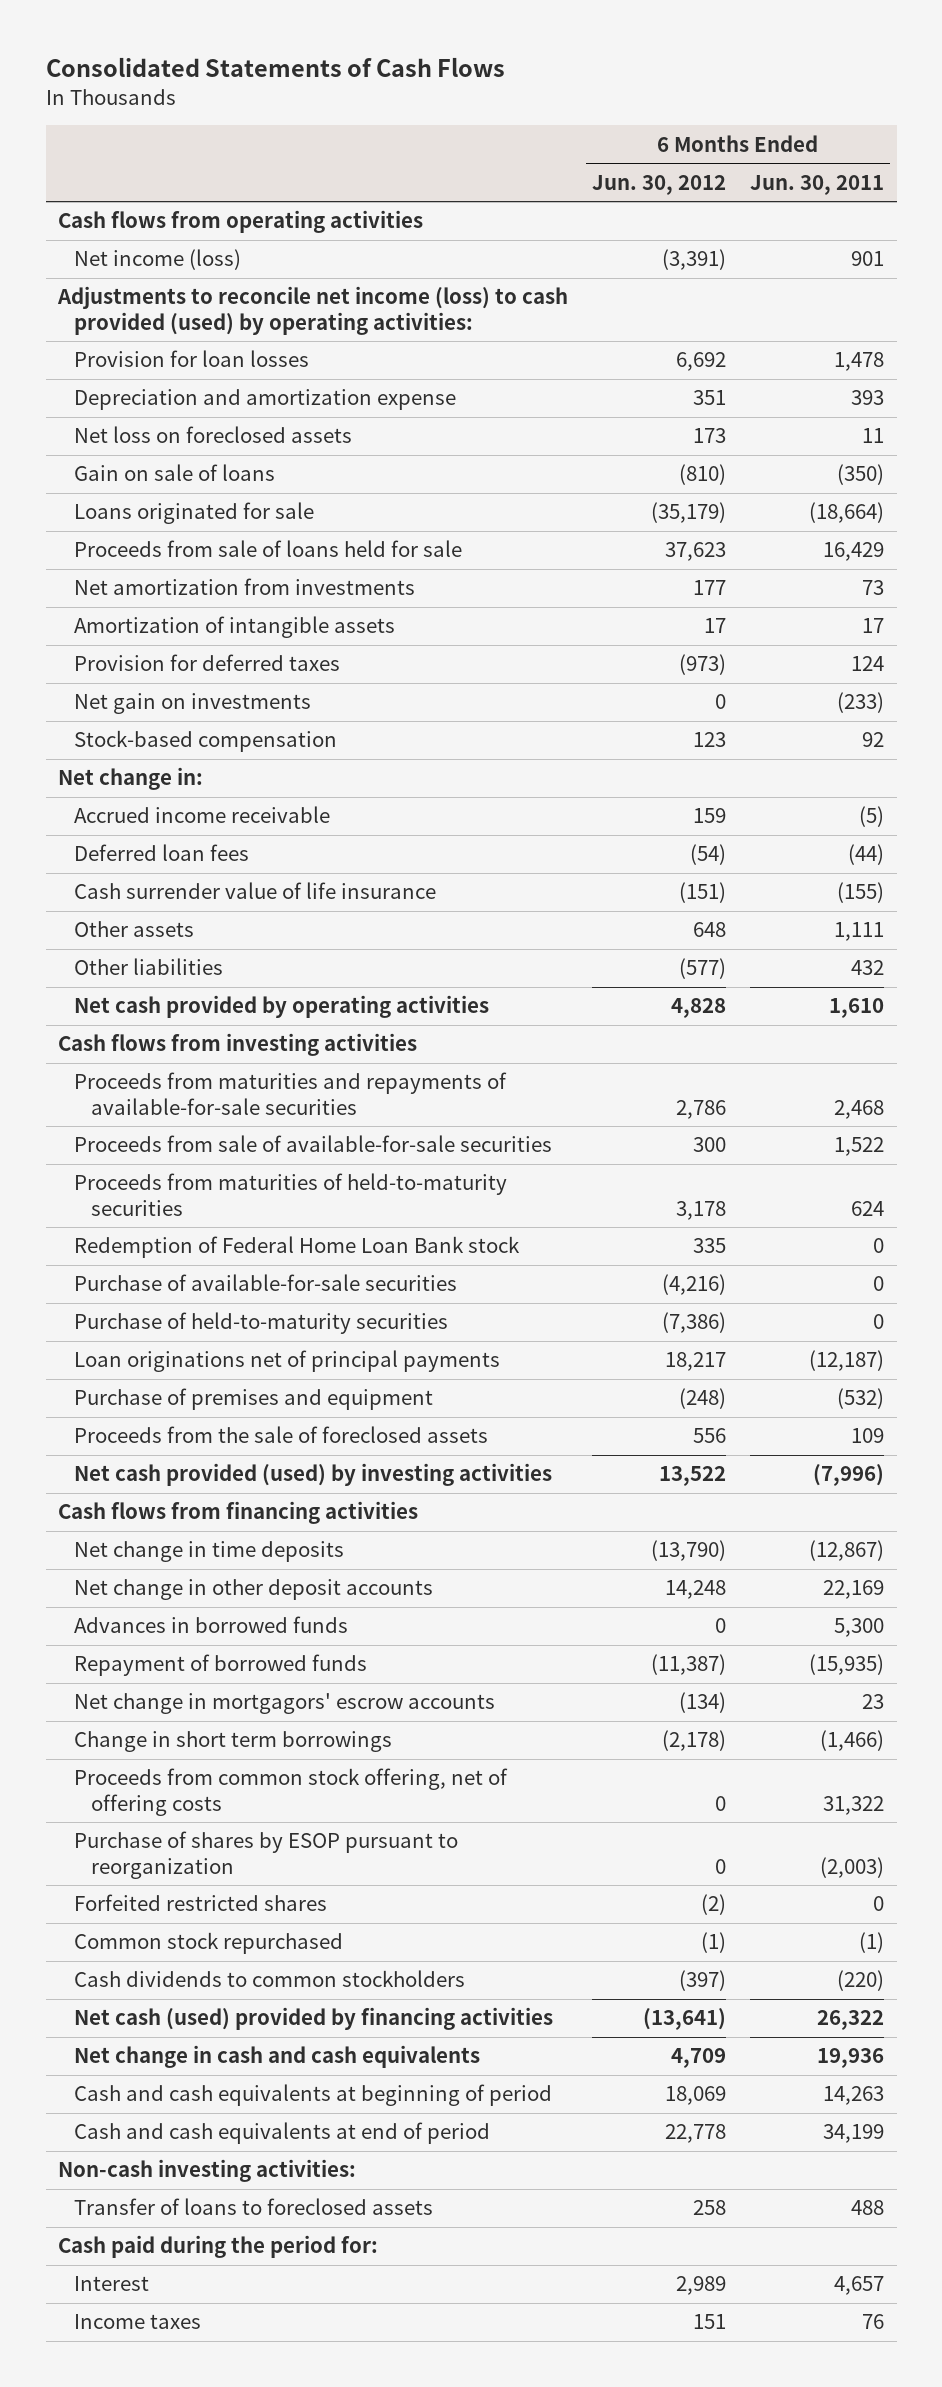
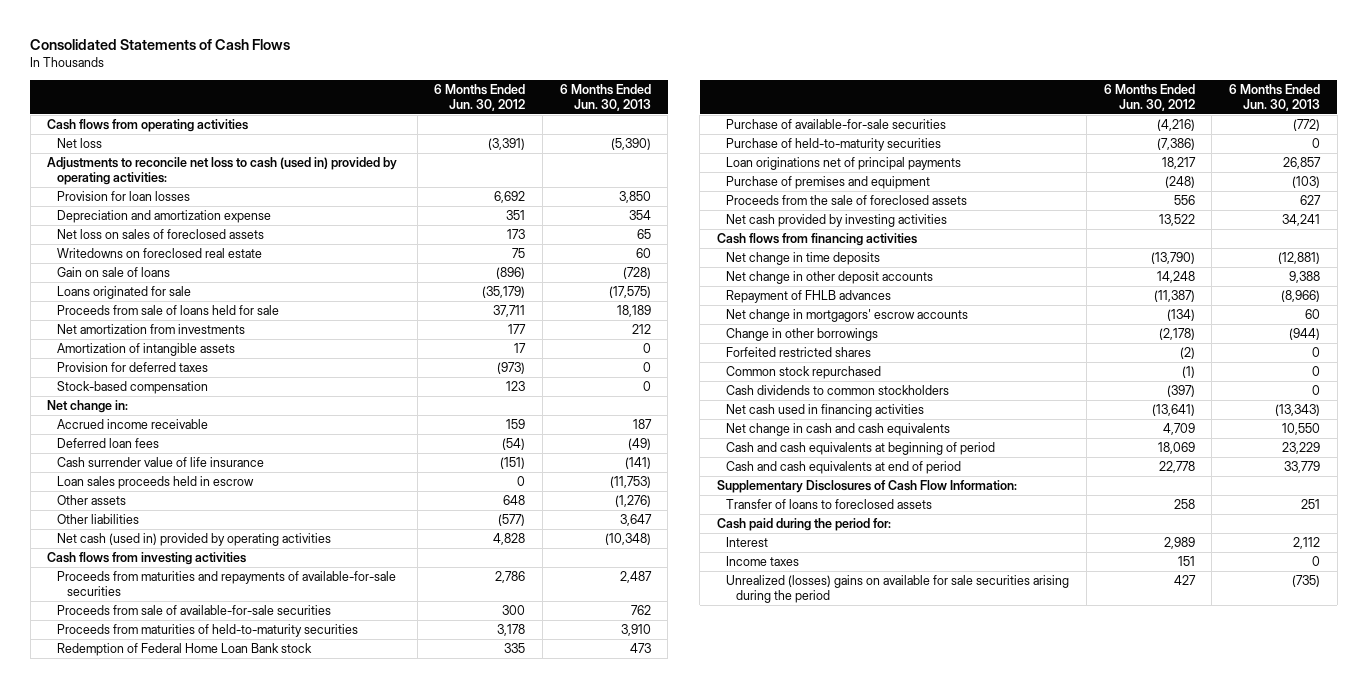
- | 6 Months Ended Jun. 30, 2012 | 6 Months Ended Jun. 30, 2011
+ | 6 Months Ended Jun. 30, 2012 | 6 Months Ended Jun. 30, 2013
- Net income (loss) | (3,391) | 901
- Adjustments to reconcile net income (loss) to cash provided (used) by operating activities:
+ Net loss | (3,391) | (5,390)
+ Adjustments to reconcile net loss to cash (used in) provided by operating activities:
- Net loss on foreclosed assets | 173 | 11
- Gain on sale of loans | (810) | (350)
+ Net loss on sales of foreclosed assets | 173 | 65
+ Writedowns on foreclosed real estate | 75 | 60
+ Gain on sale of loans | (896) | (728)
- Proceeds from sale of loans held for sale | 37,623 | 16,429
+ Proceeds from sale of loans held for sale | 37,711 | 18,189
- Net gain on investments | 0 | (233)
+ Loan sales proceeds held in escrow | 0 | (11,753)
- Net cash provided by operating activities | 4,828 | 1,610
+ Net cash (used in) provided by operating activities | 4,828 | (10,348)
- Net cash provided (used) by investing activities | 13,522 | (7,996)
+ Net cash provided by investing activities | 13,522 | 34,241
- Advances in borrowed funds | 0 | 5,300
- Repayment of borrowed funds | (11,387) | (15,935)
+ Repayment of FHLB advances | (11,387) | (8,966)
- Change in short term borrowings | (2,178) | (1,466)
- Proceeds from common stock offering, net of offering costs | 0 | 31,322
- Purchase of shares by ESOP pursuant to reorganization | 0 | (2,003)
+ Change in other borrowings | (2,178) | (944)
- Net cash (used) provided by financing activities | (13,641) | 26,322
+ Net cash used in financing activities | (13,641) | (13,343)
- Non-cash investing activities:
+ Supplementary Disclosures of Cash Flow Information:
+ Unrealized (losses) gains on available for sale securities arising during the period | 427 | (735)

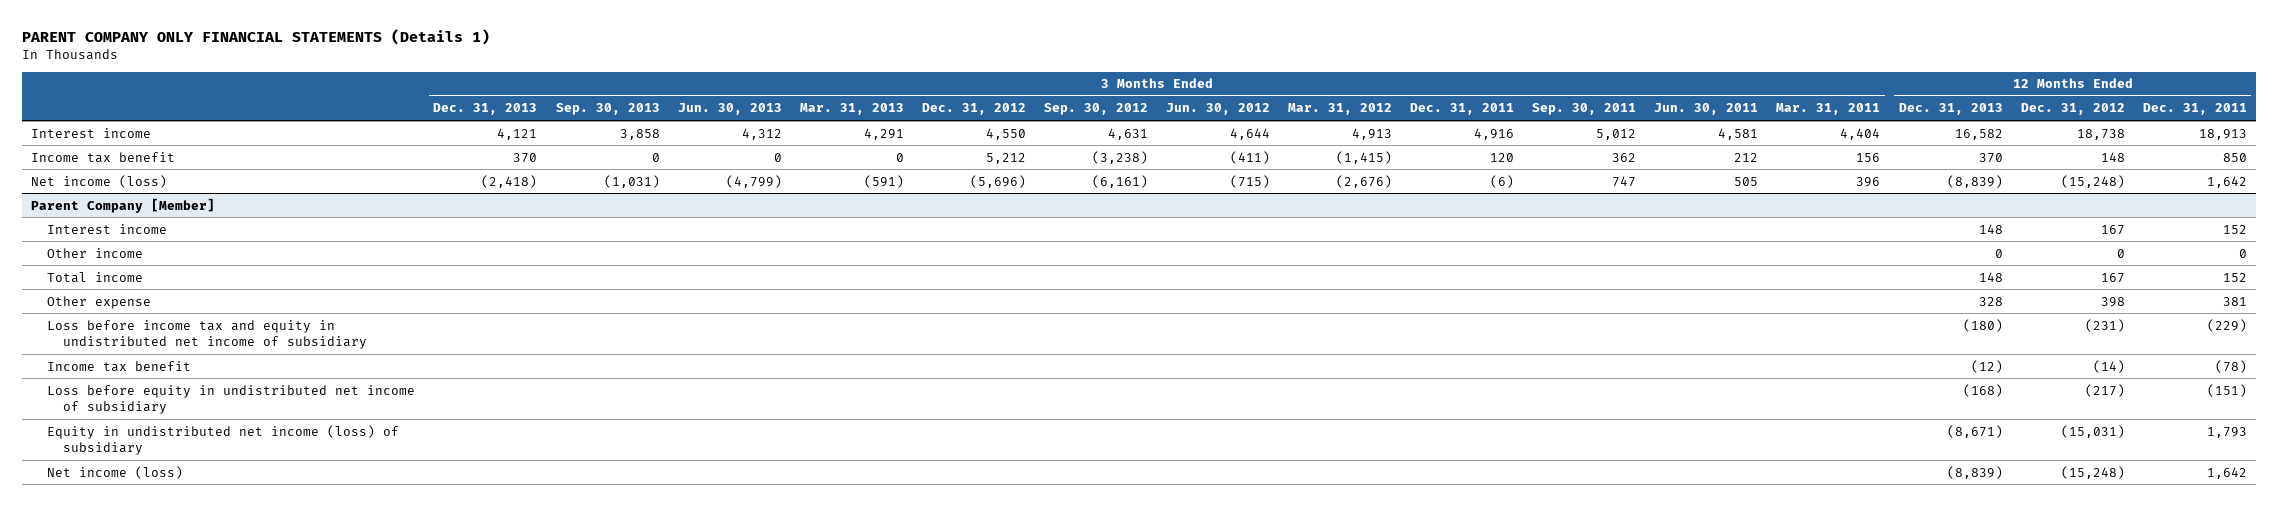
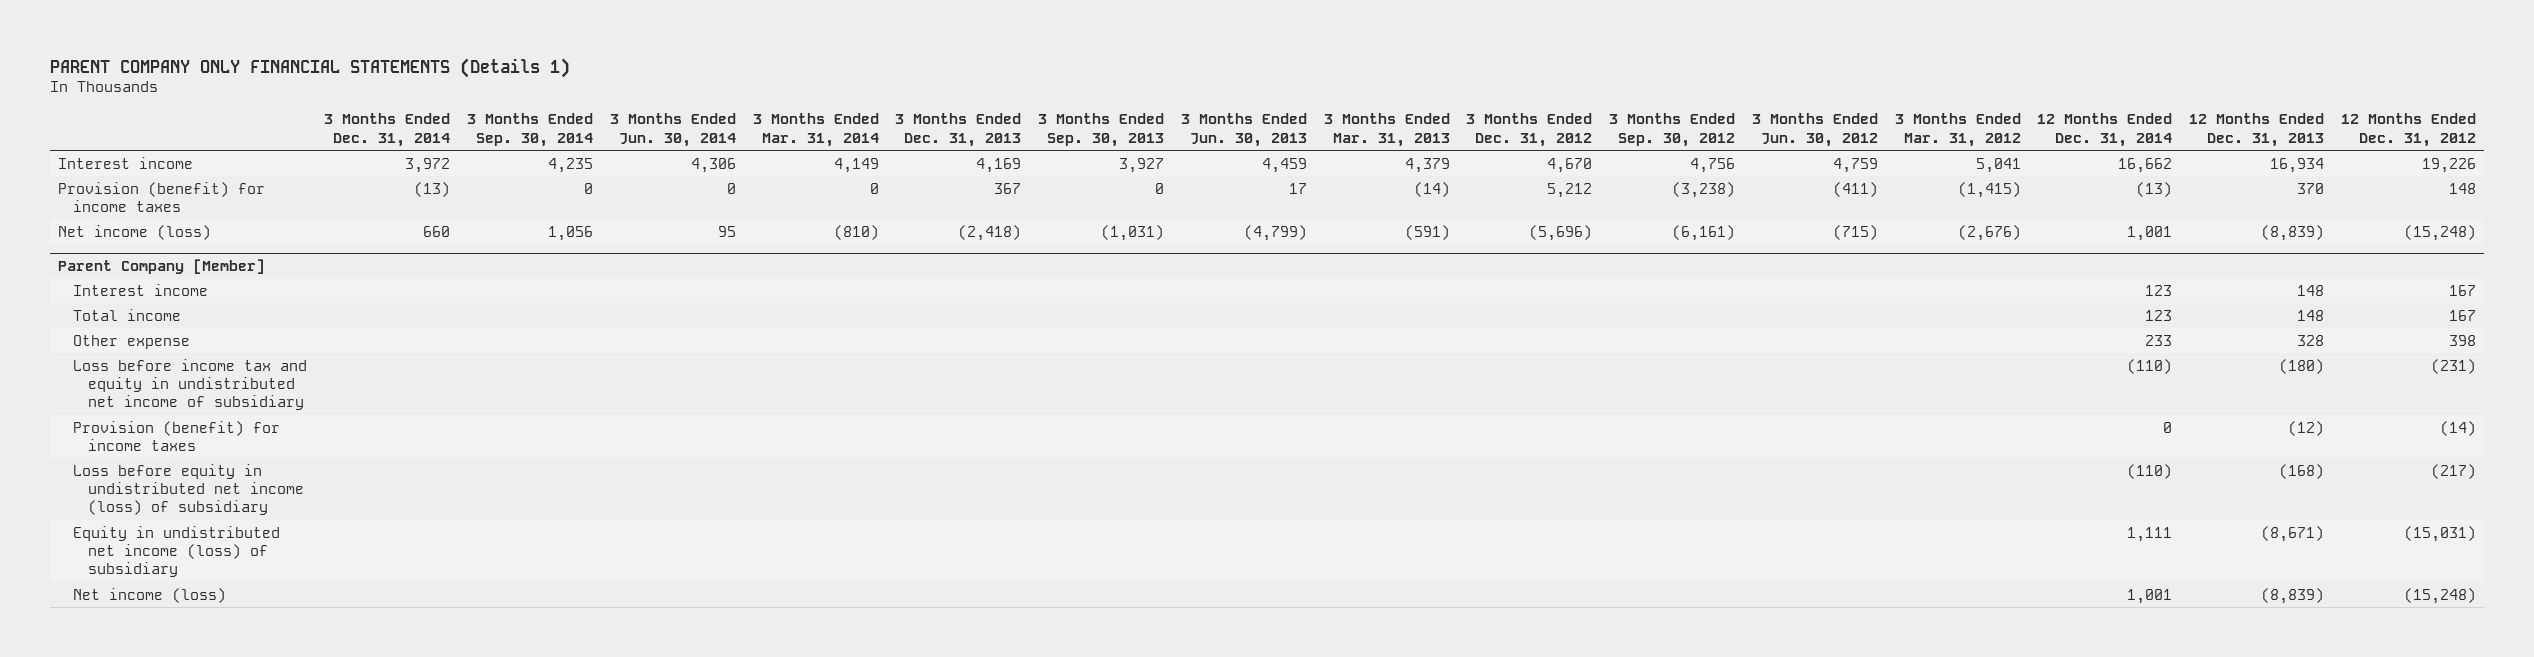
- | 3 Months Ended Dec. 31, 2013 | 3 Months Ended Sep. 30, 2013 | 3 Months Ended Jun. 30, 2013 | 3 Months Ended Mar. 31, 2013 | 3 Months Ended Dec. 31, 2012 | 3 Months Ended Sep. 30, 2012 | 3 Months Ended Jun. 30, 2012 | 3 Months Ended Mar. 31, 2012 | 3 Months Ended Dec. 31, 2011 | 3 Months Ended Sep. 30, 2011 | 3 Months Ended Jun. 30, 2011 | 3 Months Ended Mar. 31, 2011 | 12 Months Ended Dec. 31, 2013 | 12 Months Ended Dec. 31, 2012 | 12 Months Ended Dec. 31, 2011
+ | 3 Months Ended Dec. 31, 2014 | 3 Months Ended Sep. 30, 2014 | 3 Months Ended Jun. 30, 2014 | 3 Months Ended Mar. 31, 2014 | 3 Months Ended Dec. 31, 2013 | 3 Months Ended Sep. 30, 2013 | 3 Months Ended Jun. 30, 2013 | 3 Months Ended Mar. 31, 2013 | 3 Months Ended Dec. 31, 2012 | 3 Months Ended Sep. 30, 2012 | 3 Months Ended Jun. 30, 2012 | 3 Months Ended Mar. 31, 2012 | 12 Months Ended Dec. 31, 2014 | 12 Months Ended Dec. 31, 2013 | 12 Months Ended Dec. 31, 2012
- Interest income | 4,121 | 3,858 | 4,312 | 4,291 | 4,550 | 4,631 | 4,644 | 4,913 | 4,916 | 5,012 | 4,581 | 4,404 | 16,582 | 18,738 | 18,913
- Income tax benefit | 370 | 0 | 0 | 0 | 5,212 | (3,238) | (411) | (1,415) | 120 | 362 | 212 | 156 | 370 | 148 | 850
+ Interest income | 3,972 | 4,235 | 4,306 | 4,149 | 4,169 | 3,927 | 4,459 | 4,379 | 4,670 | 4,756 | 4,759 | 5,041 | 16,662 | 16,934 | 19,226
+ Provision (benefit) for income taxes | (13) | 0 | 0 | 0 | 367 | 0 | 17 | (14) | 5,212 | (3,238) | (411) | (1,415) | (13) | 370 | 148
@ Parent Company [Member]
- Other income | | | | | | | | | | | | | 0 | 0 | 0
- Income tax benefit | | | | | | | | | | | | | (12) | (14) | (78)
- Loss before equity in undistributed net income of subsidiary | | | | | | | | | | | | | (168) | (217) | (151)
+ Provision (benefit) for income taxes | | | | | | | | | | | | | 0 | (12) | (14)
+ Loss before equity in undistributed net income (loss) of subsidiary | | | | | | | | | | | | | (110) | (168) | (217)

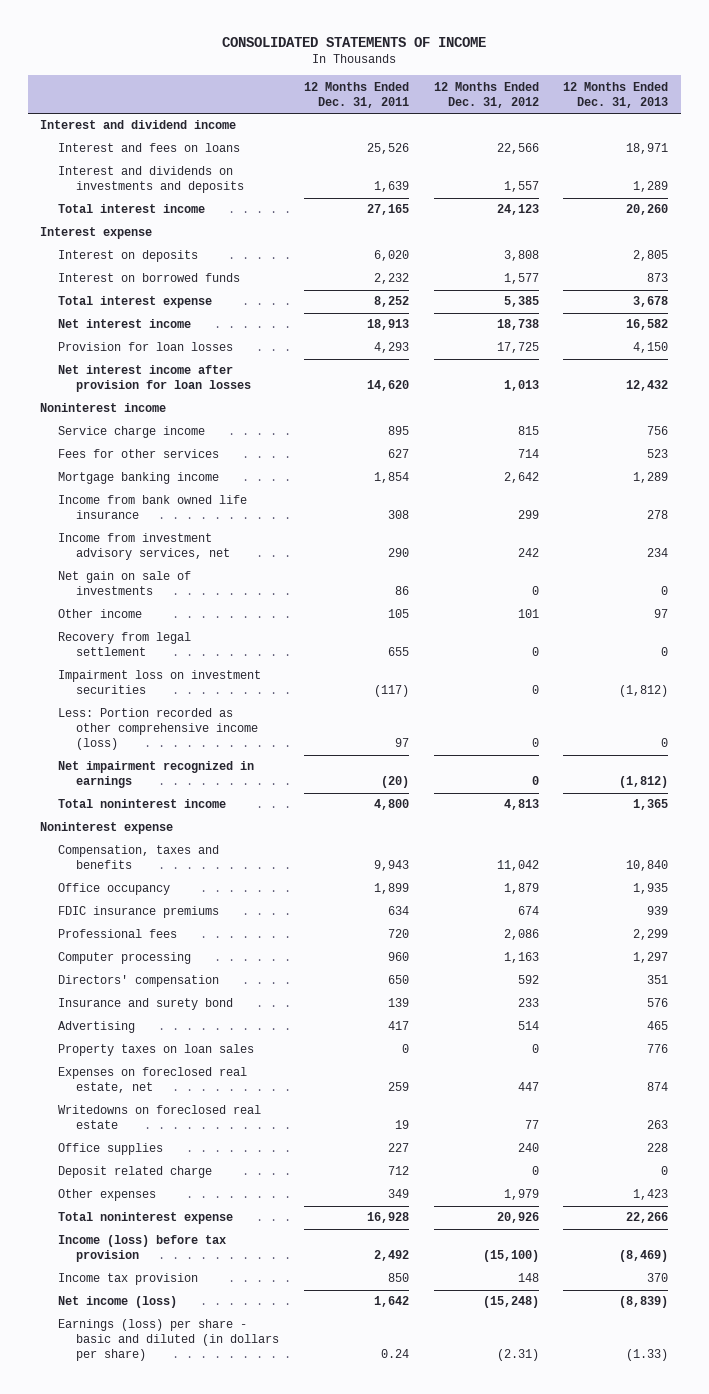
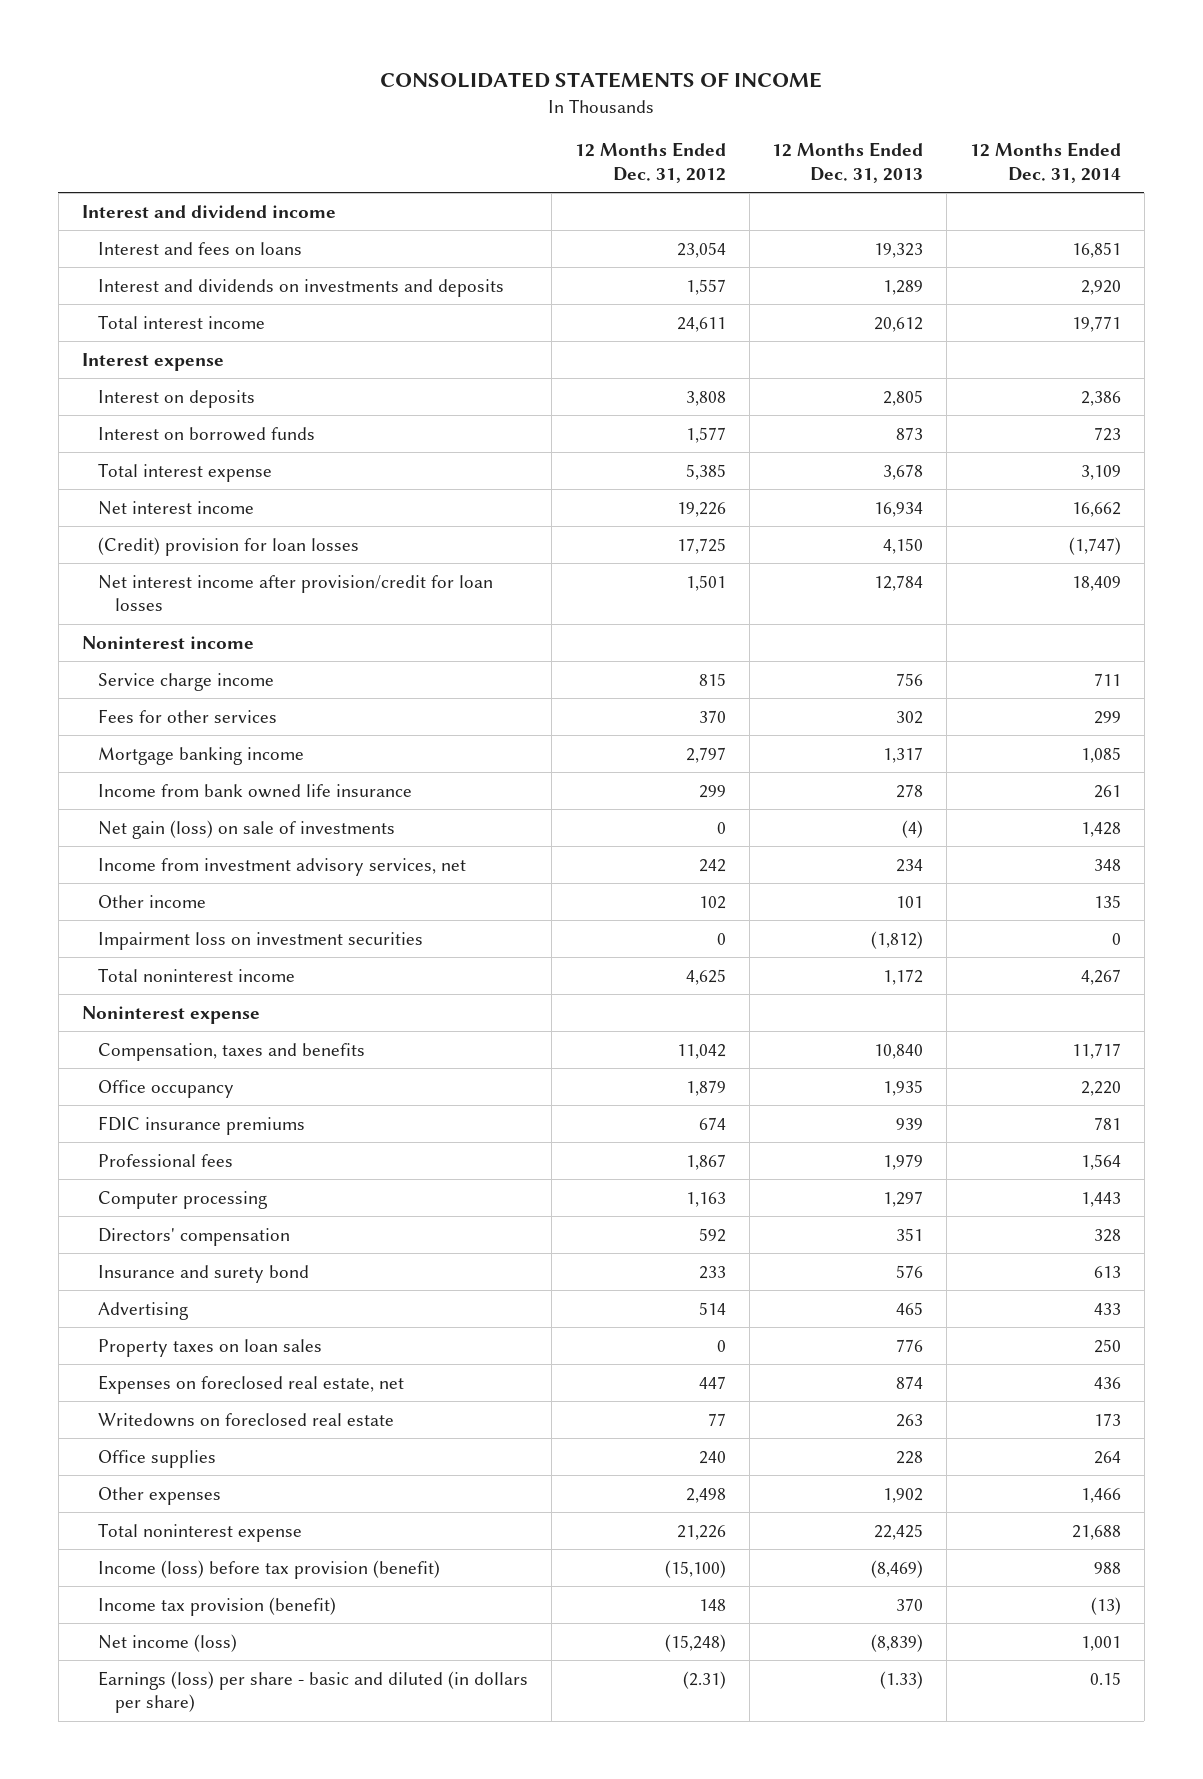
- | 12 Months Ended Dec. 31, 2011 | 12 Months Ended Dec. 31, 2012 | 12 Months Ended Dec. 31, 2013
+ | 12 Months Ended Dec. 31, 2012 | 12 Months Ended Dec. 31, 2013 | 12 Months Ended Dec. 31, 2014
- Interest and fees on loans | 25,526 | 22,566 | 18,971
+ Interest and fees on loans | 23,054 | 19,323 | 16,851
- Total interest income | 27,165 | 24,123 | 20,260
+ Total interest income | 24,611 | 20,612 | 19,771
- Net interest income | 18,913 | 18,738 | 16,582
- Provision for loan losses | 4,293 | 17,725 | 4,150
- Net interest income after provision for loan losses | 14,620 | 1,013 | 12,432
+ Net interest income | 19,226 | 16,934 | 16,662
+ (Credit) provision for loan losses | 17,725 | 4,150 | (1,747)
+ Net interest income after provision/credit for loan losses | 1,501 | 12,784 | 18,409
- Fees for other services | 627 | 714 | 523
- Mortgage banking income | 1,854 | 2,642 | 1,289
+ Fees for other services | 370 | 302 | 299
+ Mortgage banking income | 2,797 | 1,317 | 1,085
+ Net gain (loss) on sale of investments | 0 | (4) | 1,428
- Net gain on sale of investments | 86 | 0 | 0
- Other income | 105 | 101 | 97
- Recovery from legal settlement | 655 | 0 | 0
+ Other income | 102 | 101 | 135
- Less: Portion recorded as other comprehensive income (loss) | 97 | 0 | 0
- Net impairment recognized in earnings | (20) | 0 | (1,812)
- Total noninterest income | 4,800 | 4,813 | 1,365
+ Total noninterest income | 4,625 | 1,172 | 4,267
- Professional fees | 720 | 2,086 | 2,299
+ Professional fees | 1,867 | 1,979 | 1,564
- Deposit related charge | 712 | 0 | 0
- Other expenses | 349 | 1,979 | 1,423
- Total noninterest expense | 16,928 | 20,926 | 22,266
- Income (loss) before tax provision | 2,492 | (15,100) | (8,469)
- Income tax provision | 850 | 148 | 370
+ Other expenses | 2,498 | 1,902 | 1,466
+ Total noninterest expense | 21,226 | 22,425 | 21,688
+ Income (loss) before tax provision (benefit) | (15,100) | (8,469) | 988
+ Income tax provision (benefit) | 148 | 370 | (13)

